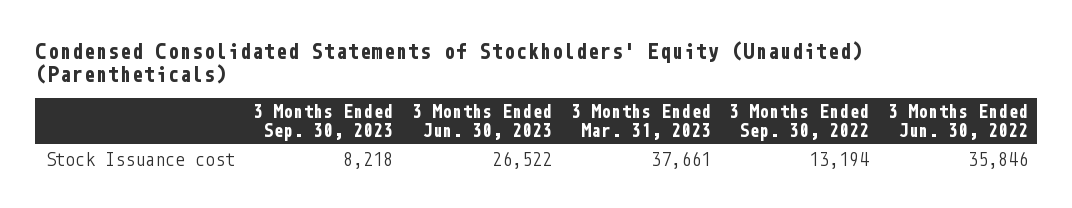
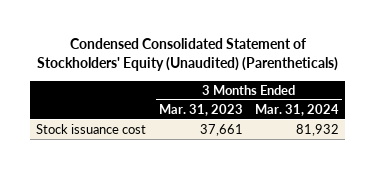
- Condensed Consolidated Statements of Stockholders' Equity (Unaudited) (Parentheticals)
+ Condensed Consolidated Statement of Stockholders' Equity (Unaudited) (Parentheticals)
- | 3 Months Ended Sep. 30, 2023 | 3 Months Ended Jun. 30, 2023 | 3 Months Ended Mar. 31, 2023 | 3 Months Ended Sep. 30, 2022 | 3 Months Ended Jun. 30, 2022
+ | 3 Months Ended Mar. 31, 2023 | 3 Months Ended Mar. 31, 2024
- Stock Issuance cost | 8,218 | 26,522 | 37,661 | 13,194 | 35,846
+ Stock issuance cost | 37,661 | 81,932

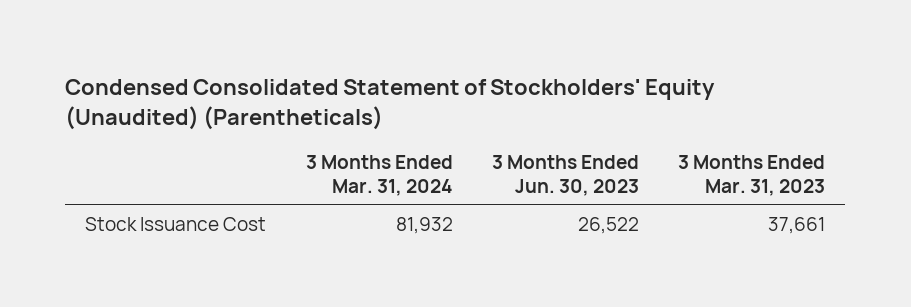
- | 3 Months Ended Mar. 31, 2023 | 3 Months Ended Mar. 31, 2024
+ | 3 Months Ended Mar. 31, 2024 | 3 Months Ended Jun. 30, 2023 | 3 Months Ended Mar. 31, 2023
- Stock issuance cost | 37,661 | 81,932
+ Stock Issuance Cost | 81,932 | 26,522 | 37,661

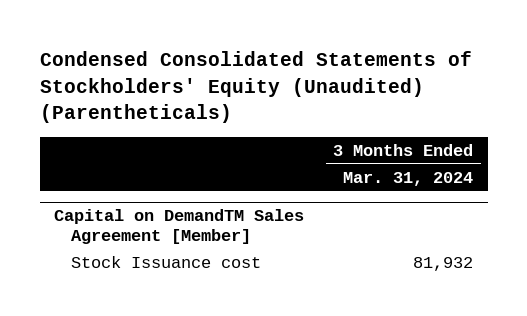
- Condensed Consolidated Statement of Stockholders' Equity (Unaudited) (Parentheticals)
+ Condensed Consolidated Statements of Stockholders' Equity (Unaudited) (Parentheticals)
- | 3 Months Ended Mar. 31, 2024 | 3 Months Ended Jun. 30, 2023 | 3 Months Ended Mar. 31, 2023
+ | 3 Months Ended Mar. 31, 2024
- Stock Issuance Cost | 81,932 | 26,522 | 37,661
+ Capital on DemandTM Sales Agreement [Member]
+ Stock Issuance cost | 81,932

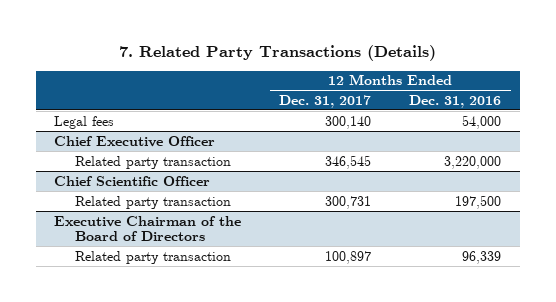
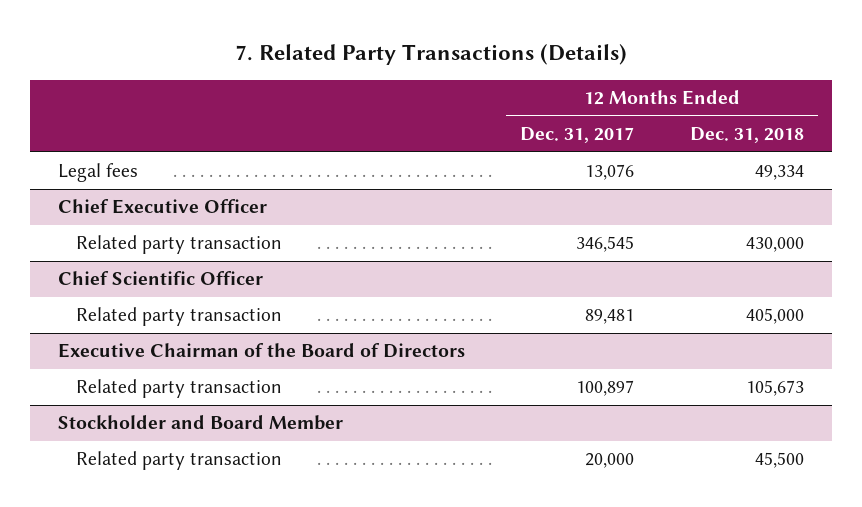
- | 12 Months Ended Dec. 31, 2017 | 12 Months Ended Dec. 31, 2016
+ | 12 Months Ended Dec. 31, 2017 | 12 Months Ended Dec. 31, 2018
- Legal fees | 300,140 | 54,000
+ Legal fees | 13,076 | 49,334
@ Chief Scientific Officer
- Related party transaction | 300,731 | 197,500
+ Related party transaction | 89,481 | 405,000
+ Stockholder and Board Member
+ Related party transaction | 20,000 | 45,500

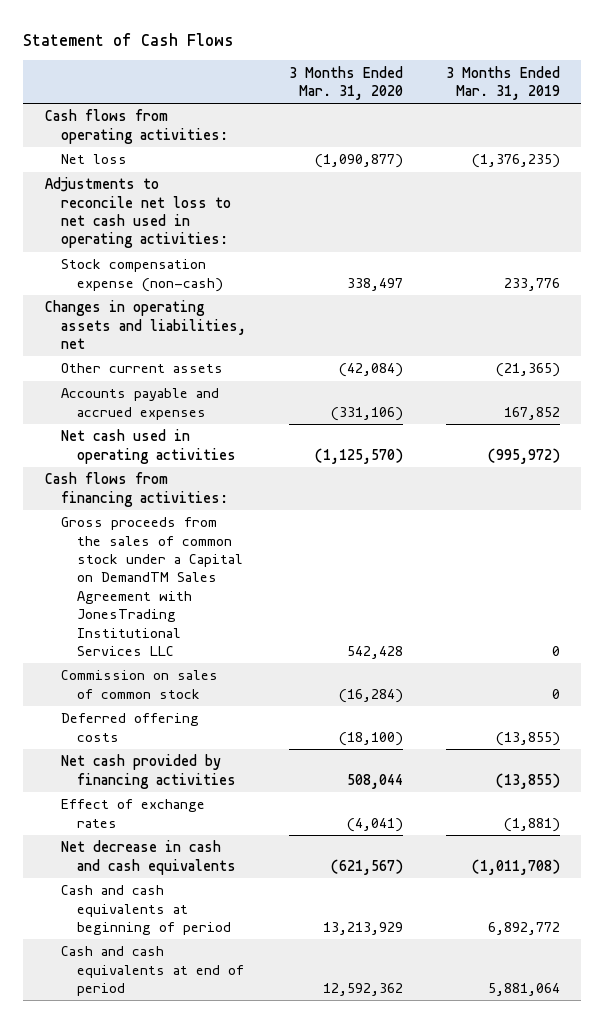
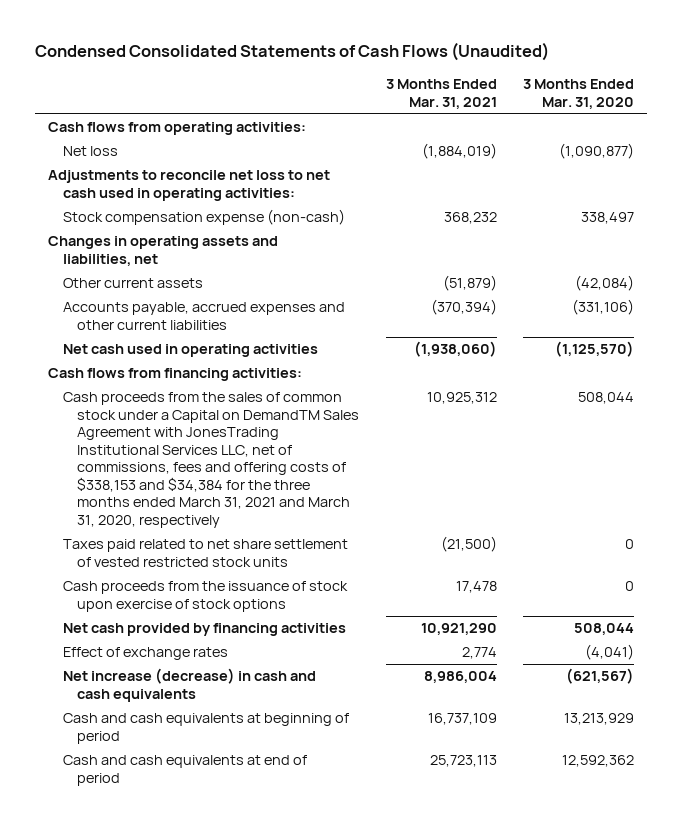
- Statement of Cash Flows
+ Condensed Consolidated Statements of Cash Flows (Unaudited)
- | 3 Months Ended Mar. 31, 2020 | 3 Months Ended Mar. 31, 2019
+ | 3 Months Ended Mar. 31, 2021 | 3 Months Ended Mar. 31, 2020
- Accounts payable and accrued expenses | (331,106) | 167,852
+ Accounts payable, accrued expenses and other current liabilities | (370,394) | (331,106)
- Gross proceeds from the sales of common stock under a Capital on DemandTM Sales Agreement with JonesTrading Institutional Services LLC | 542,428 | 0
- Commission on sales of common stock | (16,284) | 0
- Deferred offering costs | (18,100) | (13,855)
+ Cash proceeds from the sales of common stock under a Capital on DemandTM Sales Agreement with JonesTrading Institutional Services LLC, net of commissions, fees and offering costs of $338,153 and $34,384 for the three months ended March 31, 2021 and March 31, 2020, respectively | 10,925,312 | 508,044
+ Taxes paid related to net share settlement of vested restricted stock units | (21,500) | 0
+ Cash proceeds from the issuance of stock upon exercise of stock options | 17,478 | 0
- Net decrease in cash and cash equivalents | (621,567) | (1,011,708)
+ Net increase (decrease) in cash and cash equivalents | 8,986,004 | (621,567)

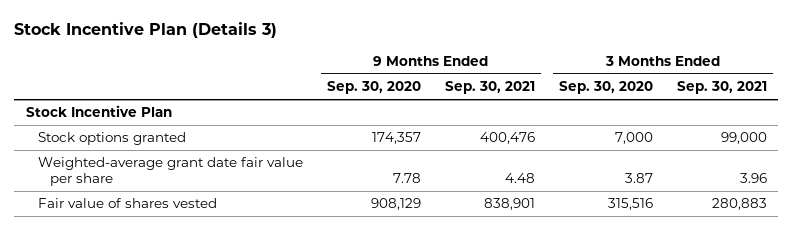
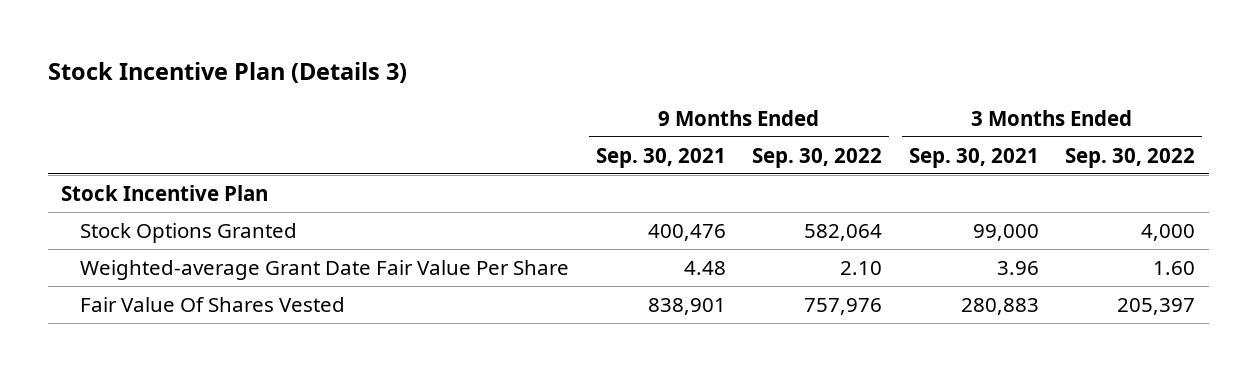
- | 9 Months Ended Sep. 30, 2020 | 9 Months Ended Sep. 30, 2021 | 3 Months Ended Sep. 30, 2020 | 3 Months Ended Sep. 30, 2021
+ | 9 Months Ended Sep. 30, 2021 | 9 Months Ended Sep. 30, 2022 | 3 Months Ended Sep. 30, 2021 | 3 Months Ended Sep. 30, 2022
- Stock options granted | 174,357 | 400,476 | 7,000 | 99,000
- Weighted-average grant date fair value per share | 7.78 | 4.48 | 3.87 | 3.96
- Fair value of shares vested | 908,129 | 838,901 | 315,516 | 280,883
+ Stock Options Granted | 400,476 | 582,064 | 99,000 | 4,000
+ Weighted-average Grant Date Fair Value Per Share | 4.48 | 2.10 | 3.96 | 1.60
+ Fair Value Of Shares Vested | 838,901 | 757,976 | 280,883 | 205,397

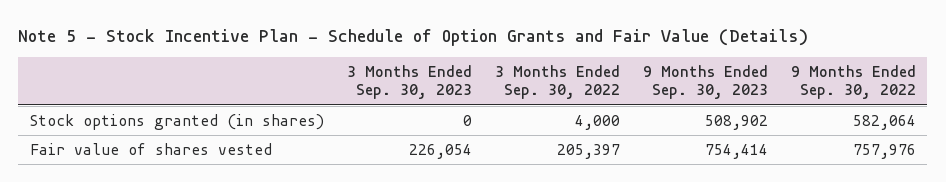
- Stock Incentive Plan (Details 3)
+ Note 5 - Stock Incentive Plan - Schedule of Option Grants and Fair Value (Details)
- | 9 Months Ended Sep. 30, 2021 | 9 Months Ended Sep. 30, 2022 | 3 Months Ended Sep. 30, 2021 | 3 Months Ended Sep. 30, 2022
+ | 3 Months Ended Sep. 30, 2023 | 3 Months Ended Sep. 30, 2022 | 9 Months Ended Sep. 30, 2023 | 9 Months Ended Sep. 30, 2022
- Stock Incentive Plan
- Stock Options Granted | 400,476 | 582,064 | 99,000 | 4,000
- Weighted-average Grant Date Fair Value Per Share | 4.48 | 2.10 | 3.96 | 1.60
- Fair Value Of Shares Vested | 838,901 | 757,976 | 280,883 | 205,397
+ Stock options granted (in shares) | 0 | 4,000 | 508,902 | 582,064
+ Fair value of shares vested | 226,054 | 205,397 | 754,414 | 757,976

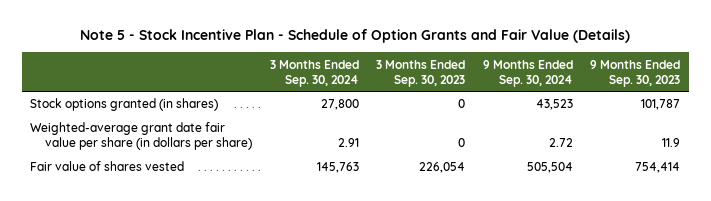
- | 3 Months Ended Sep. 30, 2023 | 3 Months Ended Sep. 30, 2022 | 9 Months Ended Sep. 30, 2023 | 9 Months Ended Sep. 30, 2022
+ | 3 Months Ended Sep. 30, 2024 | 3 Months Ended Sep. 30, 2023 | 9 Months Ended Sep. 30, 2024 | 9 Months Ended Sep. 30, 2023
- Stock options granted (in shares) | 0 | 4,000 | 508,902 | 582,064
+ Stock options granted (in shares) | 27,800 | 0 | 43,523 | 101,787
+ Weighted-average grant date fair value per share (in dollars per share) | 2.91 | 0 | 2.72 | 11.9

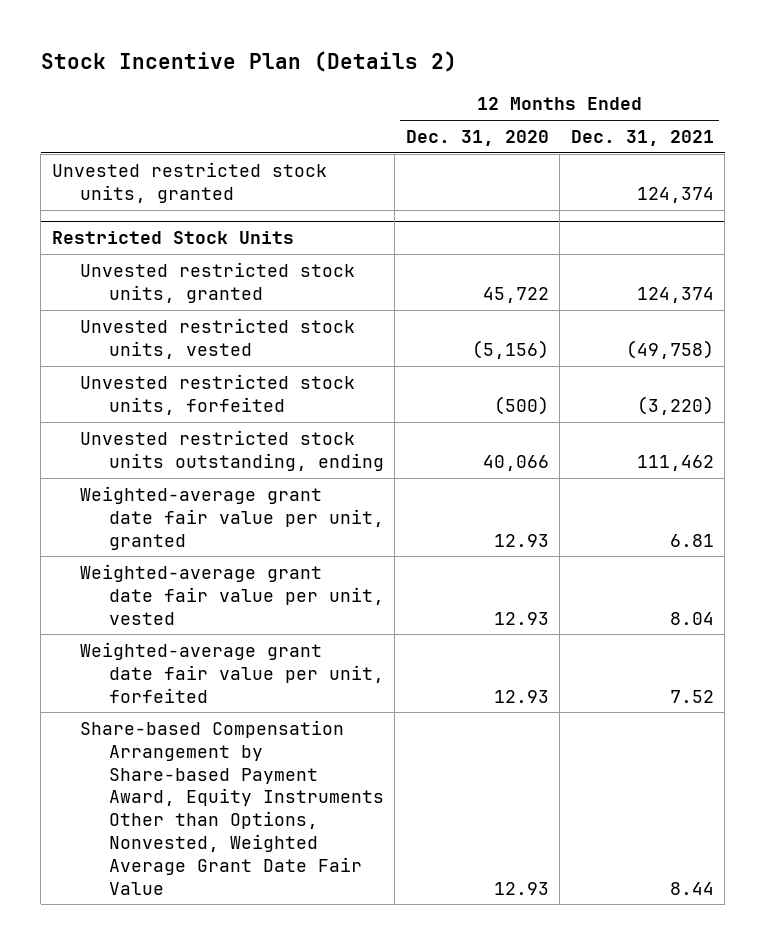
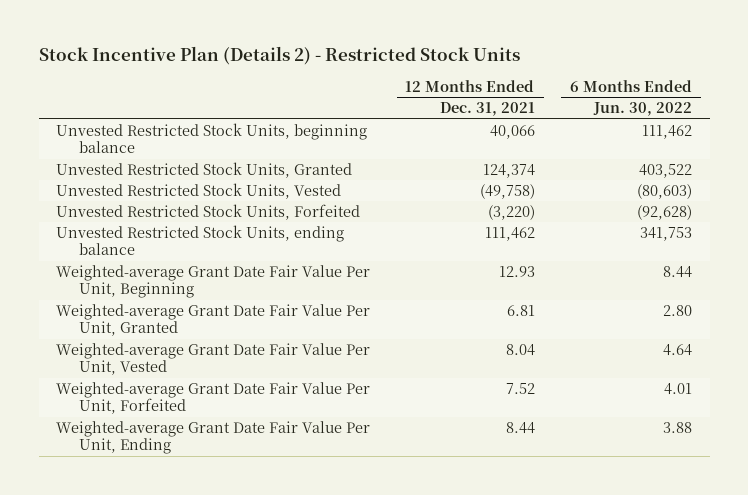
- Stock Incentive Plan (Details 2)
+ Stock Incentive Plan (Details 2) - Restricted Stock Units
- | 12 Months Ended Dec. 31, 2020 | 12 Months Ended Dec. 31, 2021
+ | 12 Months Ended Dec. 31, 2021 | 6 Months Ended Jun. 30, 2022
- Unvested restricted stock units, granted | | 124,374
- Restricted Stock Units
- Unvested restricted stock units, granted | 45,722 | 124,374
- Unvested restricted stock units, vested | (5,156) | (49,758)
- Unvested restricted stock units, forfeited | (500) | (3,220)
- Unvested restricted stock units outstanding, ending | 40,066 | 111,462
- Weighted-average grant date fair value per unit, granted | 12.93 | 6.81
- Weighted-average grant date fair value per unit, vested | 12.93 | 8.04
- Weighted-average grant date fair value per unit, forfeited | 12.93 | 7.52
- Share-based Compensation Arrangement by Share-based Payment Award, Equity Instruments Other than Options, Nonvested, Weighted Average Grant Date Fair Value | 12.93 | 8.44
+ Unvested Restricted Stock Units, beginning balance | 40,066 | 111,462
+ Unvested Restricted Stock Units, Granted | 124,374 | 403,522
+ Unvested Restricted Stock Units, Vested | (49,758) | (80,603)
+ Unvested Restricted Stock Units, Forfeited | (3,220) | (92,628)
+ Unvested Restricted Stock Units, ending balance | 111,462 | 341,753
+ Weighted-average Grant Date Fair Value Per Unit, Beginning | 12.93 | 8.44
+ Weighted-average Grant Date Fair Value Per Unit, Granted | 6.81 | 2.80
+ Weighted-average Grant Date Fair Value Per Unit, Vested | 8.04 | 4.64
+ Weighted-average Grant Date Fair Value Per Unit, Forfeited | 7.52 | 4.01
+ Weighted-average Grant Date Fair Value Per Unit, Ending | 8.44 | 3.88

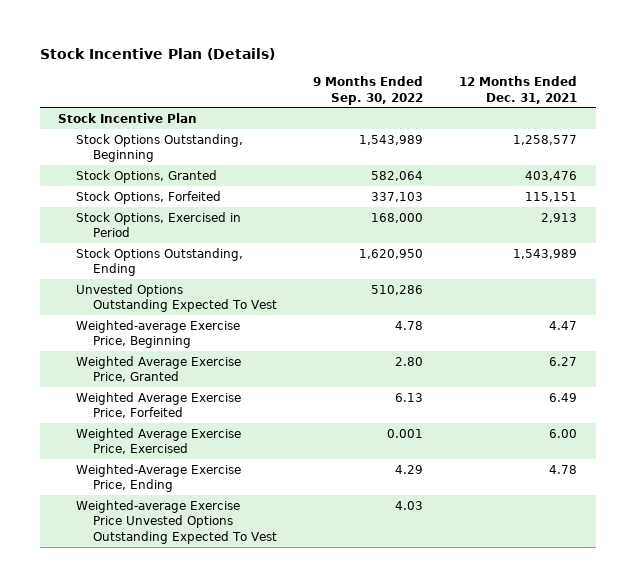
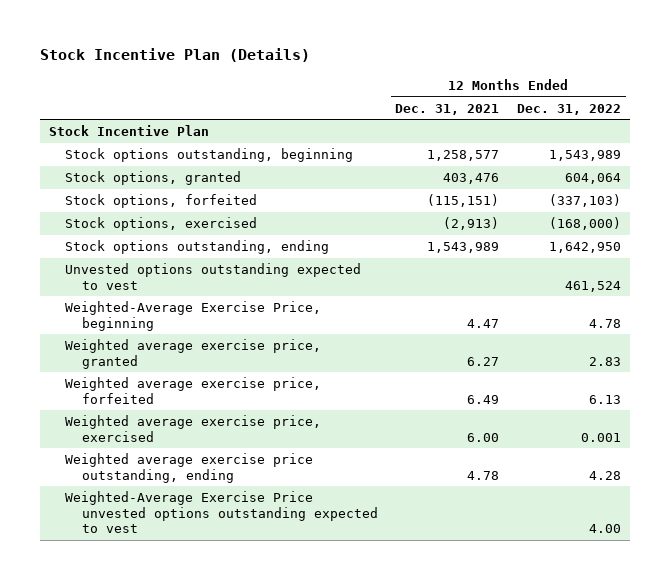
- | 9 Months Ended Sep. 30, 2022 | 12 Months Ended Dec. 31, 2021
+ | 12 Months Ended Dec. 31, 2021 | 12 Months Ended Dec. 31, 2022
- Stock Options Outstanding, Beginning | 1,543,989 | 1,258,577
- Stock Options, Granted | 582,064 | 403,476
- Stock Options, Forfeited | 337,103 | 115,151
- Stock Options, Exercised in Period | 168,000 | 2,913
- Stock Options Outstanding, Ending | 1,620,950 | 1,543,989
- Unvested Options Outstanding Expected To Vest | 510,286 |
- Weighted-average Exercise Price, Beginning | 4.78 | 4.47
- Weighted Average Exercise Price, Granted | 2.80 | 6.27
- Weighted Average Exercise Price, Forfeited | 6.13 | 6.49
- Weighted Average Exercise Price, Exercised | 0.001 | 6.00
- Weighted-Average Exercise Price, Ending | 4.29 | 4.78
- Weighted-average Exercise Price Unvested Options Outstanding Expected To Vest | 4.03 |
+ Stock options outstanding, beginning | 1,258,577 | 1,543,989
+ Stock options, granted | 403,476 | 604,064
+ Stock options, forfeited | (115,151) | (337,103)
+ Stock options, exercised | (2,913) | (168,000)
+ Stock options outstanding, ending | 1,543,989 | 1,642,950
+ Unvested options outstanding expected to vest | | 461,524
+ Weighted-Average Exercise Price, beginning | 4.47 | 4.78
+ Weighted average exercise price, granted | 6.27 | 2.83
+ Weighted average exercise price, forfeited | 6.49 | 6.13
+ Weighted average exercise price, exercised | 6.00 | 0.001
+ Weighted average exercise price outstanding, ending | 4.78 | 4.28
+ Weighted-Average Exercise Price unvested options outstanding expected to vest | | 4.00

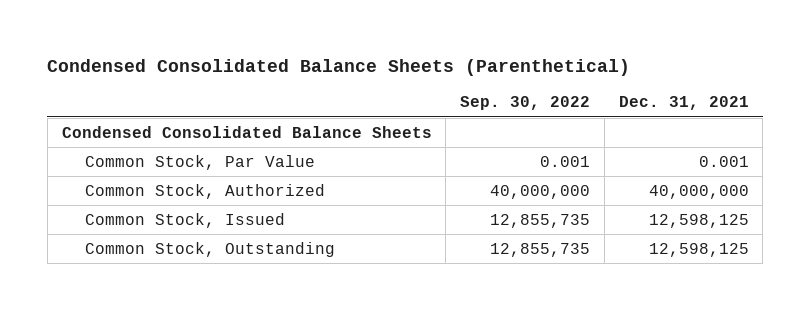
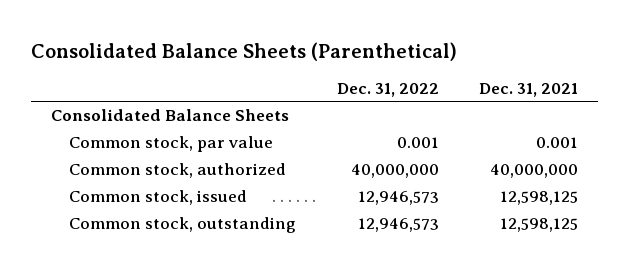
- Condensed Consolidated Balance Sheets (Parenthetical)
+ Consolidated Balance Sheets (Parenthetical)
- | Sep. 30, 2022 | Dec. 31, 2021
+ | Dec. 31, 2022 | Dec. 31, 2021
- Condensed Consolidated Balance Sheets
- Common Stock, Par Value | 0.001 | 0.001
- Common Stock, Authorized | 40,000,000 | 40,000,000
- Common Stock, Issued | 12,855,735 | 12,598,125
- Common Stock, Outstanding | 12,855,735 | 12,598,125
+ Consolidated Balance Sheets
+ Common stock, par value | 0.001 | 0.001
+ Common stock, authorized | 40,000,000 | 40,000,000
+ Common stock, issued | 12,946,573 | 12,598,125
+ Common stock, outstanding | 12,946,573 | 12,598,125

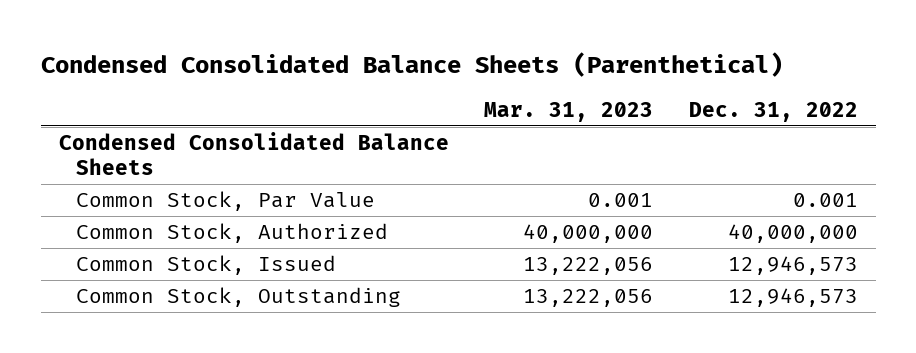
- Consolidated Balance Sheets (Parenthetical)
+ Condensed Consolidated Balance Sheets (Parenthetical)
- | Dec. 31, 2022 | Dec. 31, 2021
+ | Mar. 31, 2023 | Dec. 31, 2022
- Consolidated Balance Sheets
- Common stock, par value | 0.001 | 0.001
- Common stock, authorized | 40,000,000 | 40,000,000
- Common stock, issued | 12,946,573 | 12,598,125
- Common stock, outstanding | 12,946,573 | 12,598,125
+ Condensed Consolidated Balance Sheets
+ Common Stock, Par Value | 0.001 | 0.001
+ Common Stock, Authorized | 40,000,000 | 40,000,000
+ Common Stock, Issued | 13,222,056 | 12,946,573
+ Common Stock, Outstanding | 13,222,056 | 12,946,573

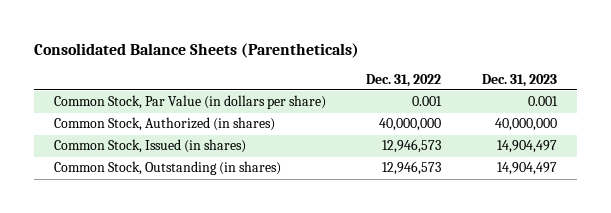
- Condensed Consolidated Balance Sheets (Parenthetical)
+ Consolidated Balance Sheets (Parentheticals)
- | Mar. 31, 2023 | Dec. 31, 2022
+ | Dec. 31, 2022 | Dec. 31, 2023
- Condensed Consolidated Balance Sheets
- Common Stock, Par Value | 0.001 | 0.001
- Common Stock, Authorized | 40,000,000 | 40,000,000
- Common Stock, Issued | 13,222,056 | 12,946,573
- Common Stock, Outstanding | 13,222,056 | 12,946,573
+ Common Stock, Par Value (in dollars per share) | 0.001 | 0.001
+ Common Stock, Authorized (in shares) | 40,000,000 | 40,000,000
+ Common Stock, Issued (in shares) | 12,946,573 | 14,904,497
+ Common Stock, Outstanding (in shares) | 12,946,573 | 14,904,497

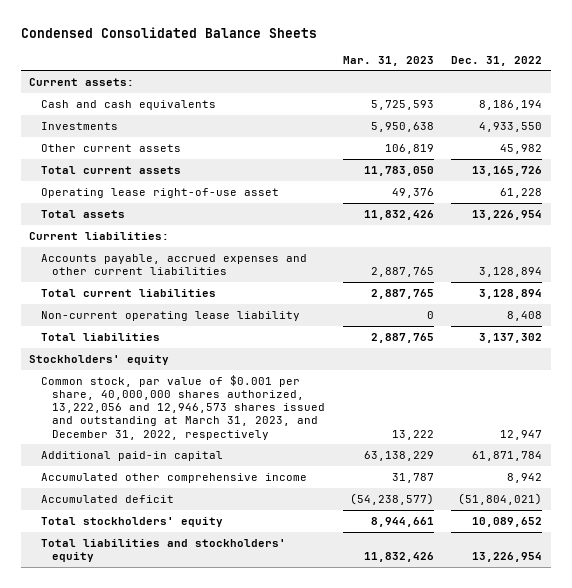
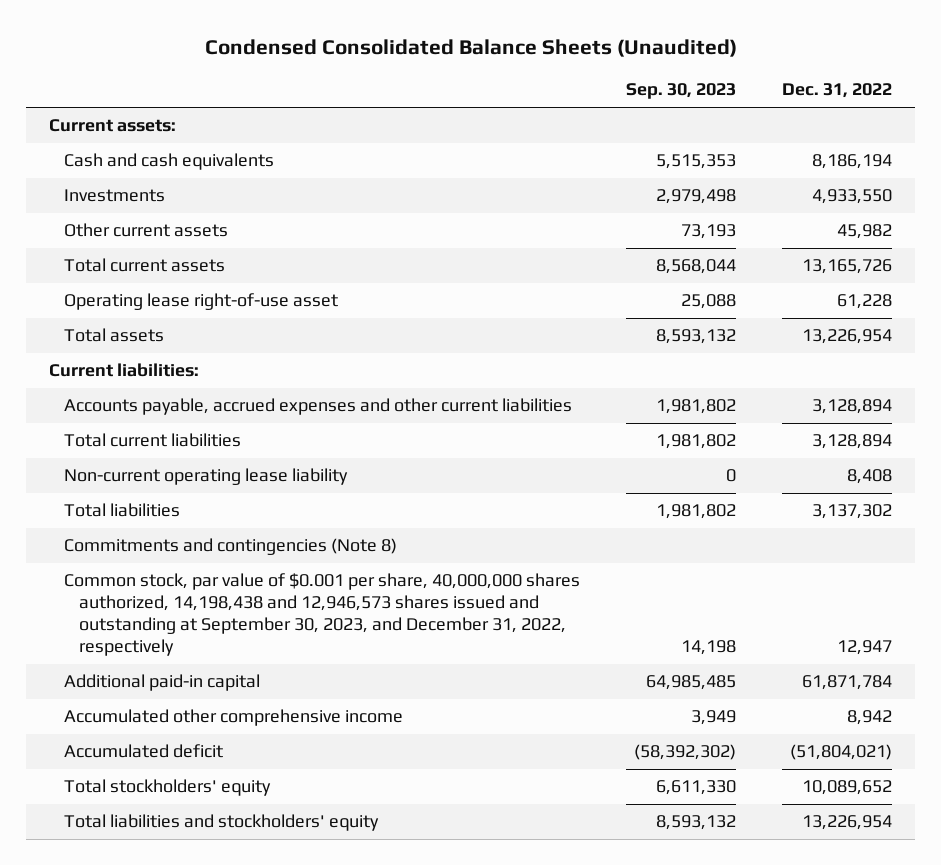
- Condensed Consolidated Balance Sheets
+ Condensed Consolidated Balance Sheets (Unaudited)
- | Mar. 31, 2023 | Dec. 31, 2022
+ | Sep. 30, 2023 | Dec. 31, 2022
- Stockholders' equity
- Common stock, par value of $0.001 per share, 40,000,000 shares authorized, 13,222,056 and 12,946,573 shares issued and outstanding at March 31, 2023, and December 31, 2022, respectively | 13,222 | 12,947
+ Commitments and contingencies (Note 8)
+ Common stock, par value of $0.001 per share, 40,000,000 shares authorized, 14,198,438 and 12,946,573 shares issued and outstanding at September 30, 2023, and December 31, 2022, respectively | 14,198 | 12,947

